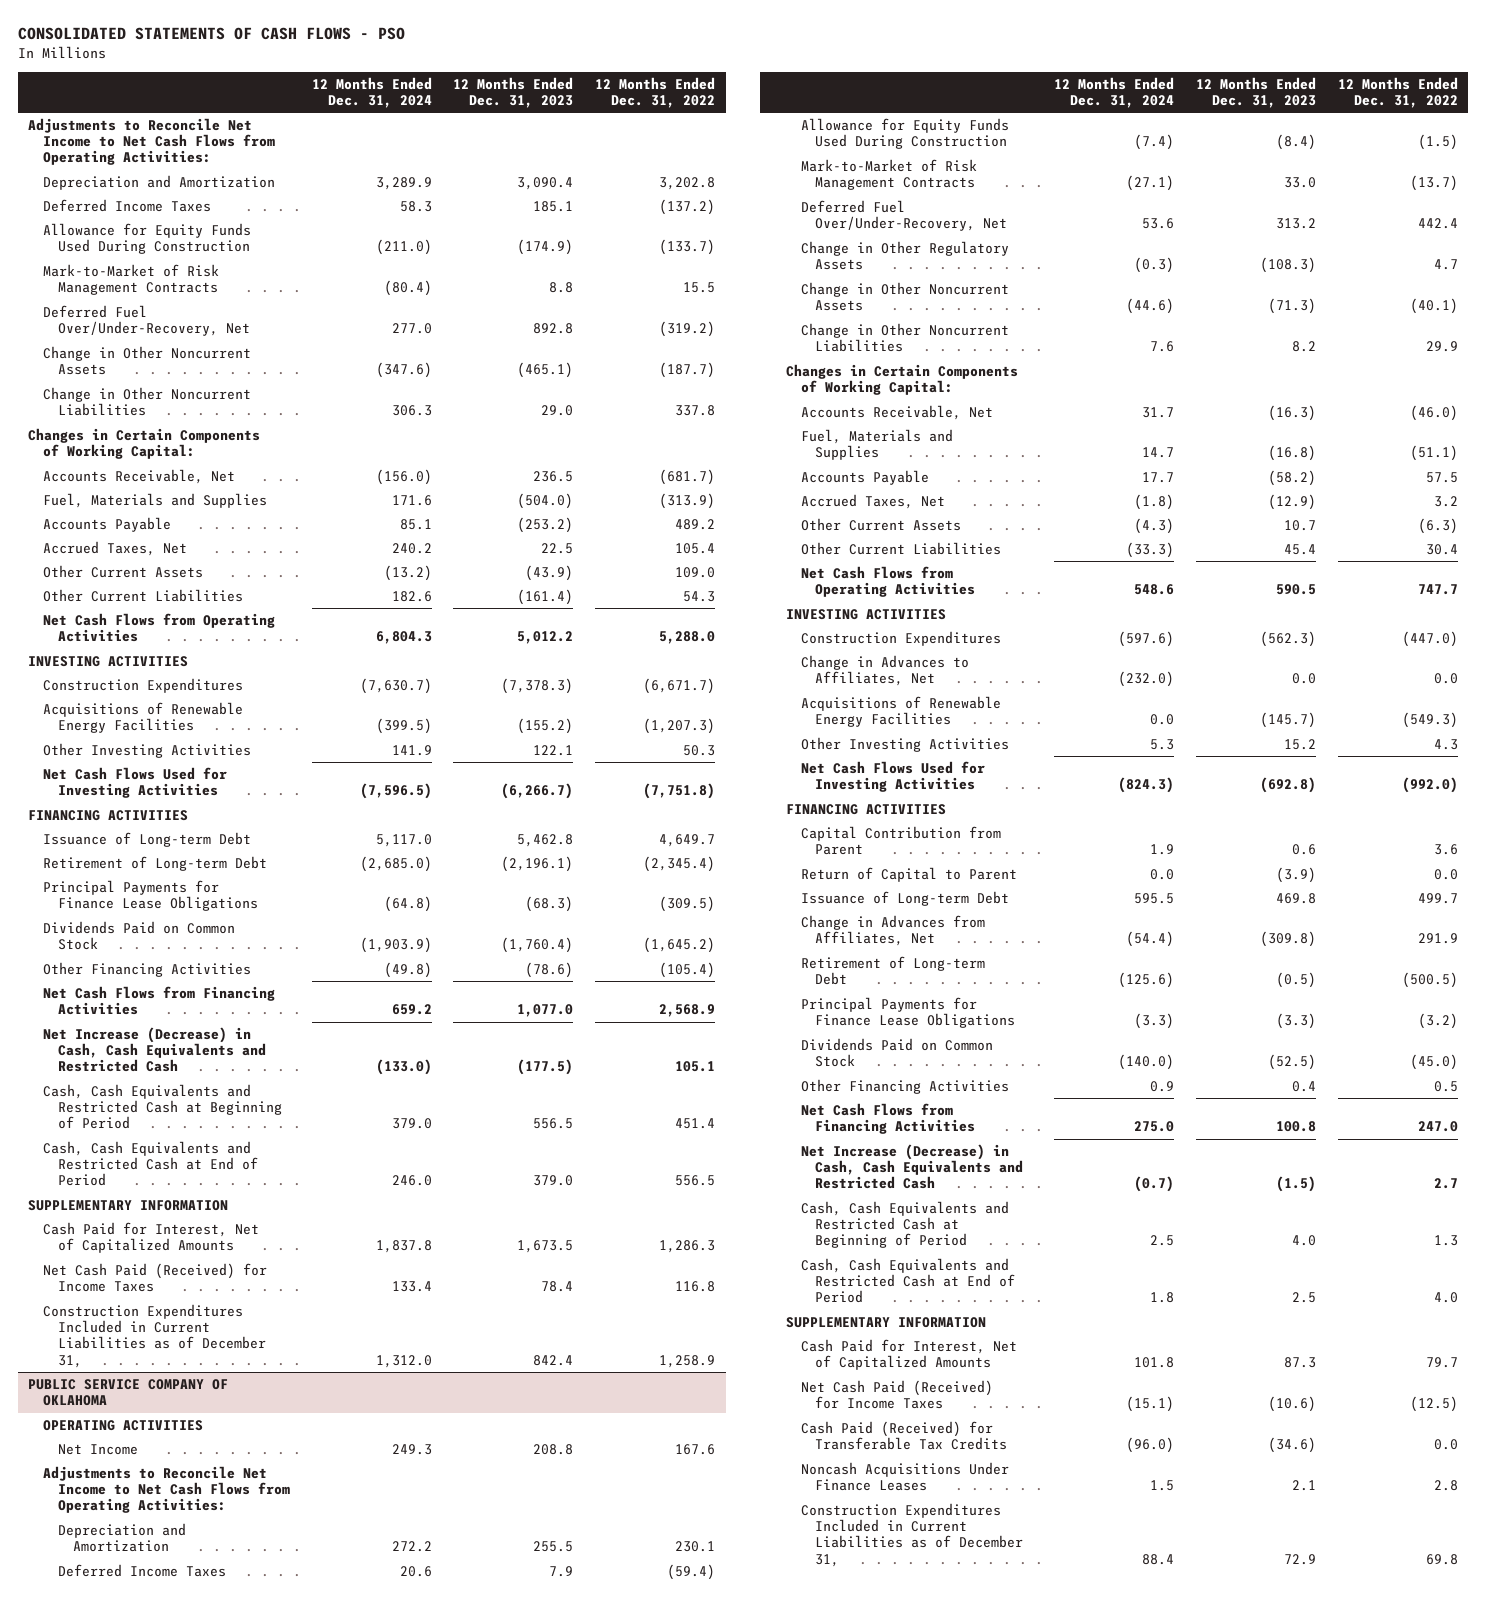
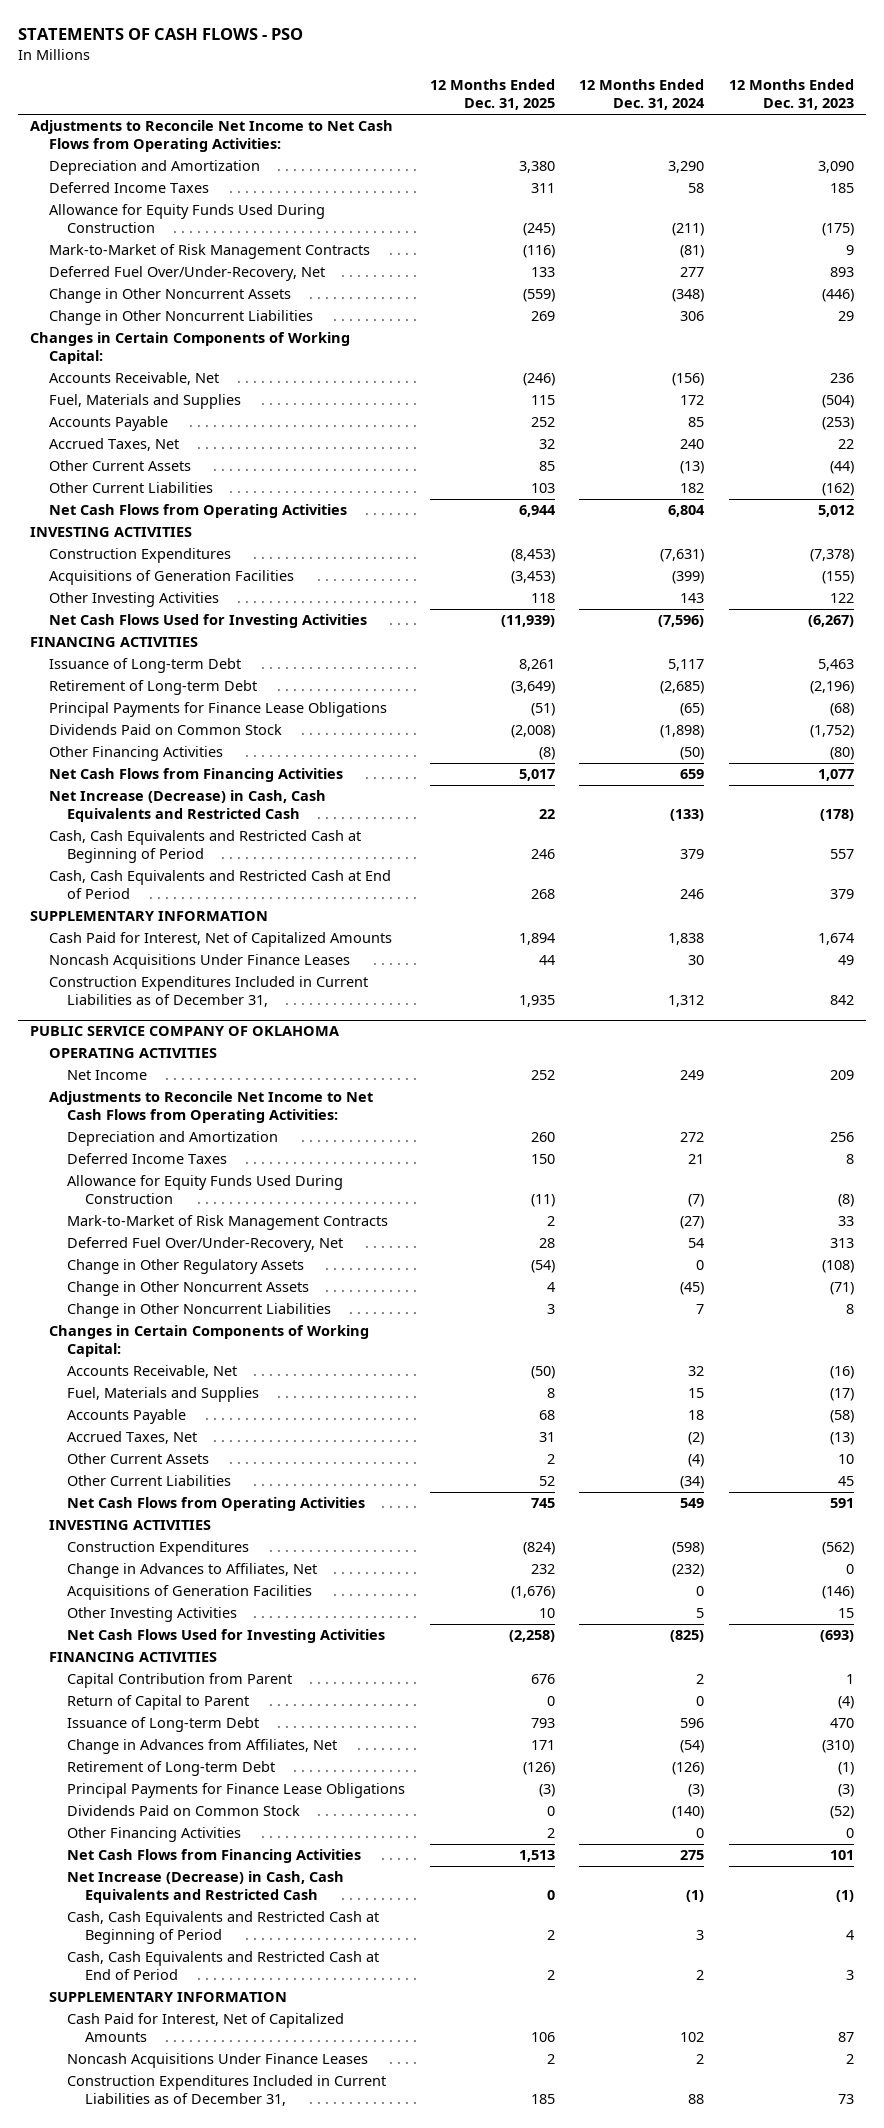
- CONSOLIDATED STATEMENTS OF CASH FLOWS - PSO
+ STATEMENTS OF CASH FLOWS - PSO
- | 12 Months Ended Dec. 31, 2024 | 12 Months Ended Dec. 31, 2023 | 12 Months Ended Dec. 31, 2022
+ | 12 Months Ended Dec. 31, 2025 | 12 Months Ended Dec. 31, 2024 | 12 Months Ended Dec. 31, 2023
- Depreciation and Amortization | 3,289.9 | 3,090.4 | 3,202.8
- Deferred Income Taxes | 58.3 | 185.1 | (137.2)
- Allowance for Equity Funds Used During Construction | (211.0) | (174.9) | (133.7)
- Mark-to-Market of Risk Management Contracts | (80.4) | 8.8 | 15.5
- Deferred Fuel Over/Under-Recovery, Net | 277.0 | 892.8 | (319.2)
- Change in Other Noncurrent Assets | (347.6) | (465.1) | (187.7)
- Change in Other Noncurrent Liabilities | 306.3 | 29.0 | 337.8
+ Depreciation and Amortization | 3,380 | 3,290 | 3,090
+ Deferred Income Taxes | 311 | 58 | 185
+ Allowance for Equity Funds Used During Construction | (245) | (211) | (175)
+ Mark-to-Market of Risk Management Contracts | (116) | (81) | 9
+ Deferred Fuel Over/Under-Recovery, Net | 133 | 277 | 893
+ Change in Other Noncurrent Assets | (559) | (348) | (446)
+ Change in Other Noncurrent Liabilities | 269 | 306 | 29
- Accounts Receivable, Net | (156.0) | 236.5 | (681.7)
- Fuel, Materials and Supplies | 171.6 | (504.0) | (313.9)
- Accounts Payable | 85.1 | (253.2) | 489.2
- Accrued Taxes, Net | 240.2 | 22.5 | 105.4
- Other Current Assets | (13.2) | (43.9) | 109.0
- Other Current Liabilities | 182.6 | (161.4) | 54.3
- Net Cash Flows from Operating Activities | 6,804.3 | 5,012.2 | 5,288.0
+ Accounts Receivable, Net | (246) | (156) | 236
+ Fuel, Materials and Supplies | 115 | 172 | (504)
+ Accounts Payable | 252 | 85 | (253)
+ Accrued Taxes, Net | 32 | 240 | 22
+ Other Current Assets | 85 | (13) | (44)
+ Other Current Liabilities | 103 | 182 | (162)
+ Net Cash Flows from Operating Activities | 6,944 | 6,804 | 5,012
- Construction Expenditures | (7,630.7) | (7,378.3) | (6,671.7)
- Acquisitions of Renewable Energy Facilities | (399.5) | (155.2) | (1,207.3)
- Other Investing Activities | 141.9 | 122.1 | 50.3
- Net Cash Flows Used for Investing Activities | (7,596.5) | (6,266.7) | (7,751.8)
+ Construction Expenditures | (8,453) | (7,631) | (7,378)
+ Acquisitions of Generation Facilities | (3,453) | (399) | (155)
+ Other Investing Activities | 118 | 143 | 122
+ Net Cash Flows Used for Investing Activities | (11,939) | (7,596) | (6,267)
- Issuance of Long-term Debt | 5,117.0 | 5,462.8 | 4,649.7
- Retirement of Long-term Debt | (2,685.0) | (2,196.1) | (2,345.4)
- Principal Payments for Finance Lease Obligations | (64.8) | (68.3) | (309.5)
- Dividends Paid on Common Stock | (1,903.9) | (1,760.4) | (1,645.2)
- Other Financing Activities | (49.8) | (78.6) | (105.4)
- Net Cash Flows from Financing Activities | 659.2 | 1,077.0 | 2,568.9
- Net Increase (Decrease) in Cash, Cash Equivalents and Restricted Cash | (133.0) | (177.5) | 105.1
- Cash, Cash Equivalents and Restricted Cash at Beginning of Period | 379.0 | 556.5 | 451.4
- Cash, Cash Equivalents and Restricted Cash at End of Period | 246.0 | 379.0 | 556.5
+ Issuance of Long-term Debt | 8,261 | 5,117 | 5,463
+ Retirement of Long-term Debt | (3,649) | (2,685) | (2,196)
+ Principal Payments for Finance Lease Obligations | (51) | (65) | (68)
+ Dividends Paid on Common Stock | (2,008) | (1,898) | (1,752)
+ Other Financing Activities | (8) | (50) | (80)
+ Net Cash Flows from Financing Activities | 5,017 | 659 | 1,077
+ Net Increase (Decrease) in Cash, Cash Equivalents and Restricted Cash | 22 | (133) | (178)
+ Cash, Cash Equivalents and Restricted Cash at Beginning of Period | 246 | 379 | 557
+ Cash, Cash Equivalents and Restricted Cash at End of Period | 268 | 246 | 379
- Cash Paid for Interest, Net of Capitalized Amounts | 1,837.8 | 1,673.5 | 1,286.3
- Net Cash Paid (Received) for Income Taxes | 133.4 | 78.4 | 116.8
- Construction Expenditures Included in Current Liabilities as of December 31, | 1,312.0 | 842.4 | 1,258.9
+ Cash Paid for Interest, Net of Capitalized Amounts | 1,894 | 1,838 | 1,674
+ Noncash Acquisitions Under Finance Leases | 44 | 30 | 49
+ Construction Expenditures Included in Current Liabilities as of December 31, | 1,935 | 1,312 | 842
@ PUBLIC SERVICE COMPANY OF OKLAHOMA
- Net Income | 249.3 | 208.8 | 167.6
+ Net Income | 252 | 249 | 209
- Depreciation and Amortization | 272.2 | 255.5 | 230.1
- Deferred Income Taxes | 20.6 | 7.9 | (59.4)
- Allowance for Equity Funds Used During Construction | (7.4) | (8.4) | (1.5)
- Mark-to-Market of Risk Management Contracts | (27.1) | 33.0 | (13.7)
- Deferred Fuel Over/Under-Recovery, Net | 53.6 | 313.2 | 442.4
- Change in Other Regulatory Assets | (0.3) | (108.3) | 4.7
- Change in Other Noncurrent Assets | (44.6) | (71.3) | (40.1)
- Change in Other Noncurrent Liabilities | 7.6 | 8.2 | 29.9
+ Depreciation and Amortization | 260 | 272 | 256
+ Deferred Income Taxes | 150 | 21 | 8
+ Allowance for Equity Funds Used During Construction | (11) | (7) | (8)
+ Mark-to-Market of Risk Management Contracts | 2 | (27) | 33
+ Deferred Fuel Over/Under-Recovery, Net | 28 | 54 | 313
+ Change in Other Regulatory Assets | (54) | 0 | (108)
+ Change in Other Noncurrent Assets | 4 | (45) | (71)
+ Change in Other Noncurrent Liabilities | 3 | 7 | 8
- Accounts Receivable, Net | 31.7 | (16.3) | (46.0)
- Fuel, Materials and Supplies | 14.7 | (16.8) | (51.1)
- Accounts Payable | 17.7 | (58.2) | 57.5
- Accrued Taxes, Net | (1.8) | (12.9) | 3.2
- Other Current Assets | (4.3) | 10.7 | (6.3)
- Other Current Liabilities | (33.3) | 45.4 | 30.4
- Net Cash Flows from Operating Activities | 548.6 | 590.5 | 747.7
+ Accounts Receivable, Net | (50) | 32 | (16)
+ Fuel, Materials and Supplies | 8 | 15 | (17)
+ Accounts Payable | 68 | 18 | (58)
+ Accrued Taxes, Net | 31 | (2) | (13)
+ Other Current Assets | 2 | (4) | 10
+ Other Current Liabilities | 52 | (34) | 45
+ Net Cash Flows from Operating Activities | 745 | 549 | 591
- Construction Expenditures | (597.6) | (562.3) | (447.0)
- Change in Advances to Affiliates, Net | (232.0) | 0.0 | 0.0
- Acquisitions of Renewable Energy Facilities | 0.0 | (145.7) | (549.3)
- Other Investing Activities | 5.3 | 15.2 | 4.3
- Net Cash Flows Used for Investing Activities | (824.3) | (692.8) | (992.0)
+ Construction Expenditures | (824) | (598) | (562)
+ Change in Advances to Affiliates, Net | 232 | (232) | 0
+ Acquisitions of Generation Facilities | (1,676) | 0 | (146)
+ Other Investing Activities | 10 | 5 | 15
+ Net Cash Flows Used for Investing Activities | (2,258) | (825) | (693)
- Capital Contribution from Parent | 1.9 | 0.6 | 3.6
- Return of Capital to Parent | 0.0 | (3.9) | 0.0
- Issuance of Long-term Debt | 595.5 | 469.8 | 499.7
- Change in Advances from Affiliates, Net | (54.4) | (309.8) | 291.9
- Retirement of Long-term Debt | (125.6) | (0.5) | (500.5)
- Principal Payments for Finance Lease Obligations | (3.3) | (3.3) | (3.2)
- Dividends Paid on Common Stock | (140.0) | (52.5) | (45.0)
- Other Financing Activities | 0.9 | 0.4 | 0.5
- Net Cash Flows from Financing Activities | 275.0 | 100.8 | 247.0
- Net Increase (Decrease) in Cash, Cash Equivalents and Restricted Cash | (0.7) | (1.5) | 2.7
- Cash, Cash Equivalents and Restricted Cash at Beginning of Period | 2.5 | 4.0 | 1.3
- Cash, Cash Equivalents and Restricted Cash at End of Period | 1.8 | 2.5 | 4.0
+ Capital Contribution from Parent | 676 | 2 | 1
+ Return of Capital to Parent | 0 | 0 | (4)
+ Issuance of Long-term Debt | 793 | 596 | 470
+ Change in Advances from Affiliates, Net | 171 | (54) | (310)
+ Retirement of Long-term Debt | (126) | (126) | (1)
+ Principal Payments for Finance Lease Obligations | (3) | (3) | (3)
+ Dividends Paid on Common Stock | 0 | (140) | (52)
+ Other Financing Activities | 2 | 0 | 0
+ Net Cash Flows from Financing Activities | 1,513 | 275 | 101
+ Net Increase (Decrease) in Cash, Cash Equivalents and Restricted Cash | 0 | (1) | (1)
+ Cash, Cash Equivalents and Restricted Cash at Beginning of Period | 2 | 3 | 4
+ Cash, Cash Equivalents and Restricted Cash at End of Period | 2 | 2 | 3
- Cash Paid for Interest, Net of Capitalized Amounts | 101.8 | 87.3 | 79.7
- Net Cash Paid (Received) for Income Taxes | (15.1) | (10.6) | (12.5)
- Cash Paid (Received) for Transferable Tax Credits | (96.0) | (34.6) | 0.0
- Noncash Acquisitions Under Finance Leases | 1.5 | 2.1 | 2.8
- Construction Expenditures Included in Current Liabilities as of December 31, | 88.4 | 72.9 | 69.8
+ Cash Paid for Interest, Net of Capitalized Amounts | 106 | 102 | 87
+ Noncash Acquisitions Under Finance Leases | 2 | 2 | 2
+ Construction Expenditures Included in Current Liabilities as of December 31, | 185 | 88 | 73

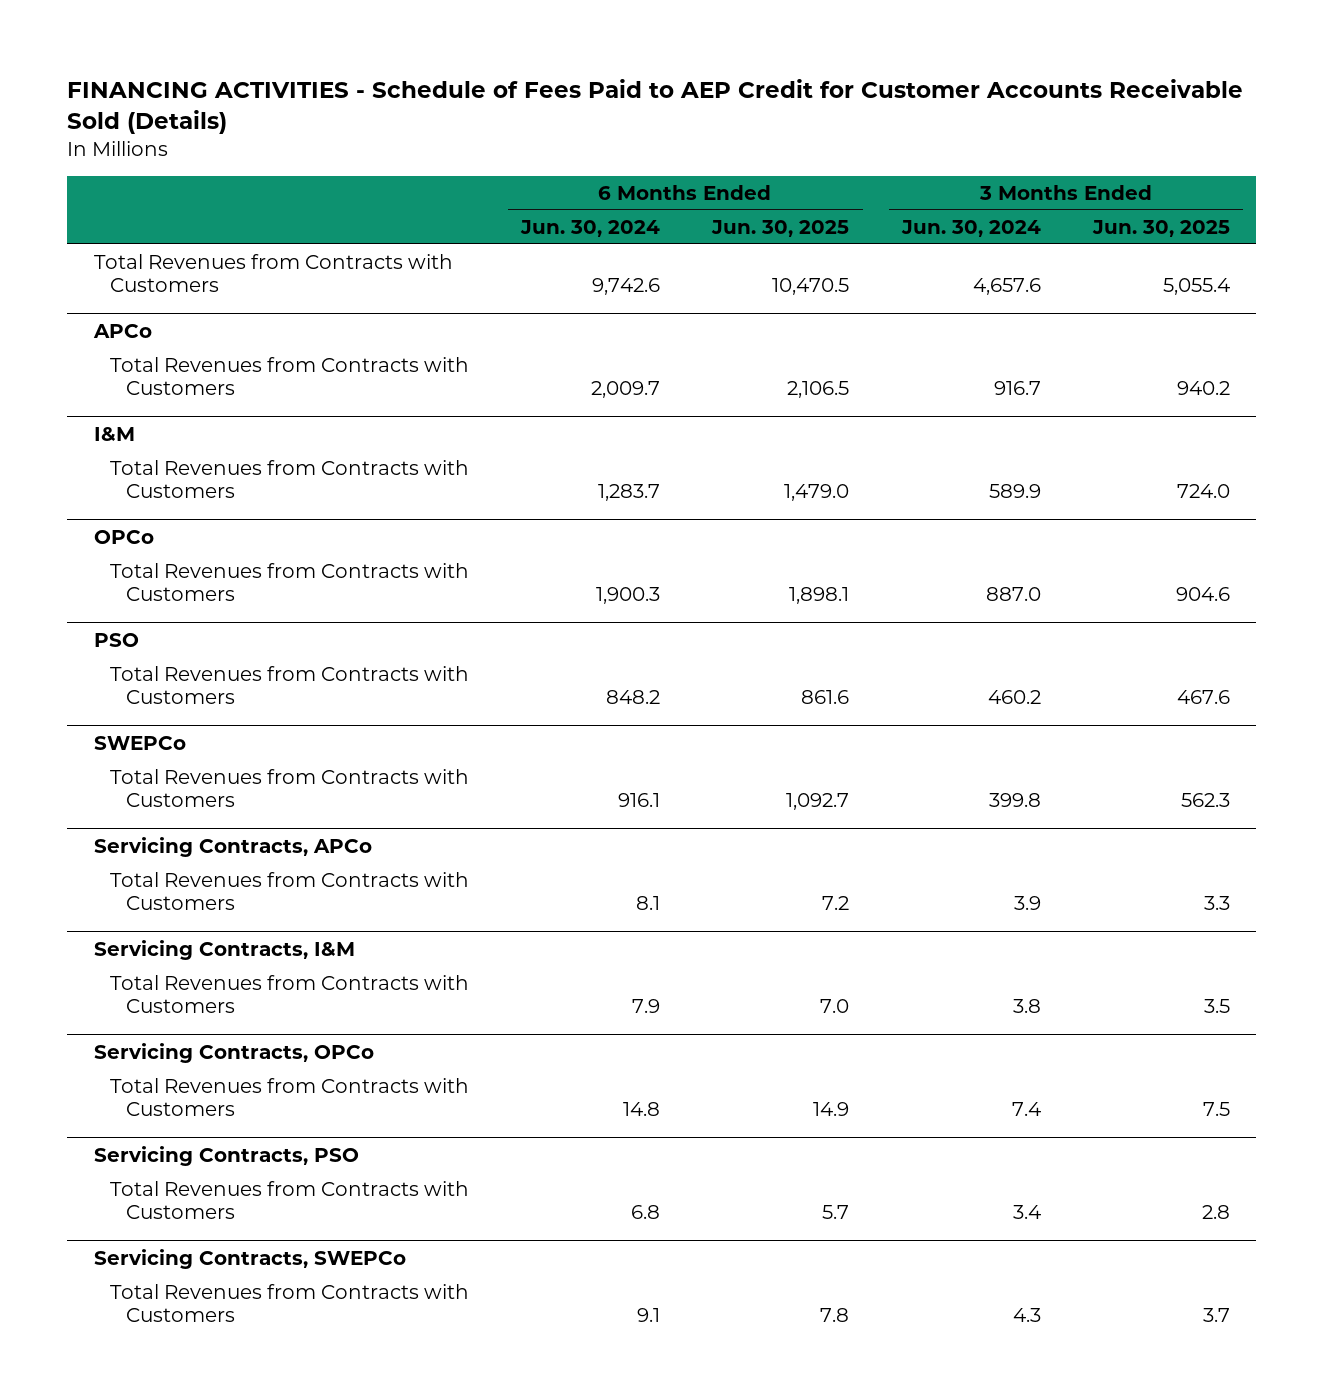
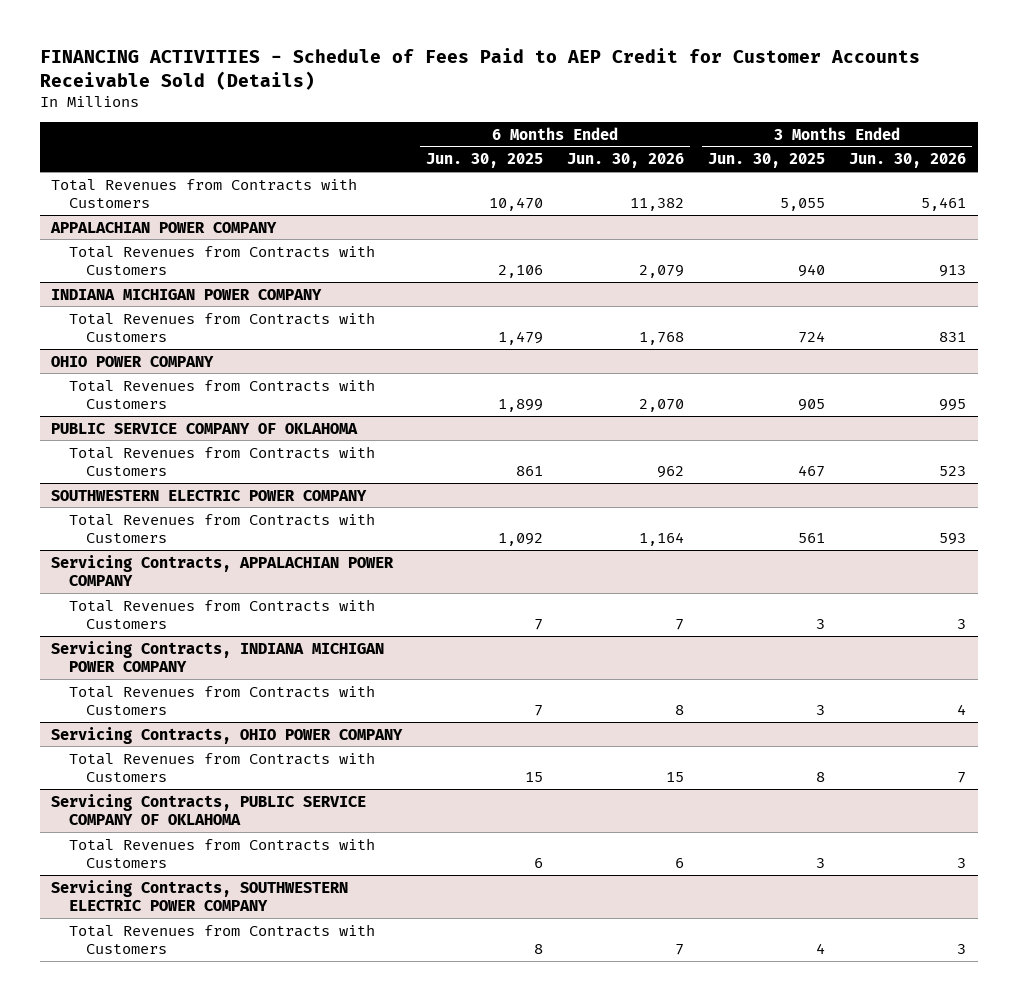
- | 6 Months Ended Jun. 30, 2024 | 6 Months Ended Jun. 30, 2025 | 3 Months Ended Jun. 30, 2024 | 3 Months Ended Jun. 30, 2025
+ | 6 Months Ended Jun. 30, 2025 | 6 Months Ended Jun. 30, 2026 | 3 Months Ended Jun. 30, 2025 | 3 Months Ended Jun. 30, 2026
- Total Revenues from Contracts with Customers | 9,742.6 | 10,470.5 | 4,657.6 | 5,055.4
- APCo
- Total Revenues from Contracts with Customers | 2,009.7 | 2,106.5 | 916.7 | 940.2
- I&M
- Total Revenues from Contracts with Customers | 1,283.7 | 1,479.0 | 589.9 | 724.0
- OPCo
- Total Revenues from Contracts with Customers | 1,900.3 | 1,898.1 | 887.0 | 904.6
- PSO
- Total Revenues from Contracts with Customers | 848.2 | 861.6 | 460.2 | 467.6
- SWEPCo
- Total Revenues from Contracts with Customers | 916.1 | 1,092.7 | 399.8 | 562.3
- Servicing Contracts, APCo
- Total Revenues from Contracts with Customers | 8.1 | 7.2 | 3.9 | 3.3
- Servicing Contracts, I&M
- Total Revenues from Contracts with Customers | 7.9 | 7.0 | 3.8 | 3.5
- Servicing Contracts, OPCo
- Total Revenues from Contracts with Customers | 14.8 | 14.9 | 7.4 | 7.5
- Servicing Contracts, PSO
- Total Revenues from Contracts with Customers | 6.8 | 5.7 | 3.4 | 2.8
- Servicing Contracts, SWEPCo
- Total Revenues from Contracts with Customers | 9.1 | 7.8 | 4.3 | 3.7
+ Total Revenues from Contracts with Customers | 10,470 | 11,382 | 5,055 | 5,461
+ APPALACHIAN POWER COMPANY
+ Total Revenues from Contracts with Customers | 2,106 | 2,079 | 940 | 913
+ INDIANA MICHIGAN POWER COMPANY
+ Total Revenues from Contracts with Customers | 1,479 | 1,768 | 724 | 831
+ OHIO POWER COMPANY
+ Total Revenues from Contracts with Customers | 1,899 | 2,070 | 905 | 995
+ PUBLIC SERVICE COMPANY OF OKLAHOMA
+ Total Revenues from Contracts with Customers | 861 | 962 | 467 | 523
+ SOUTHWESTERN ELECTRIC POWER COMPANY
+ Total Revenues from Contracts with Customers | 1,092 | 1,164 | 561 | 593
+ Servicing Contracts, APPALACHIAN POWER COMPANY
+ Total Revenues from Contracts with Customers | 7 | 7 | 3 | 3
+ Servicing Contracts, INDIANA MICHIGAN POWER COMPANY
+ Total Revenues from Contracts with Customers | 7 | 8 | 3 | 4
+ Servicing Contracts, OHIO POWER COMPANY
+ Total Revenues from Contracts with Customers | 15 | 15 | 8 | 7
+ Servicing Contracts, PUBLIC SERVICE COMPANY OF OKLAHOMA
+ Total Revenues from Contracts with Customers | 6 | 6 | 3 | 3
+ Servicing Contracts, SOUTHWESTERN ELECTRIC POWER COMPANY
+ Total Revenues from Contracts with Customers | 8 | 7 | 4 | 3

